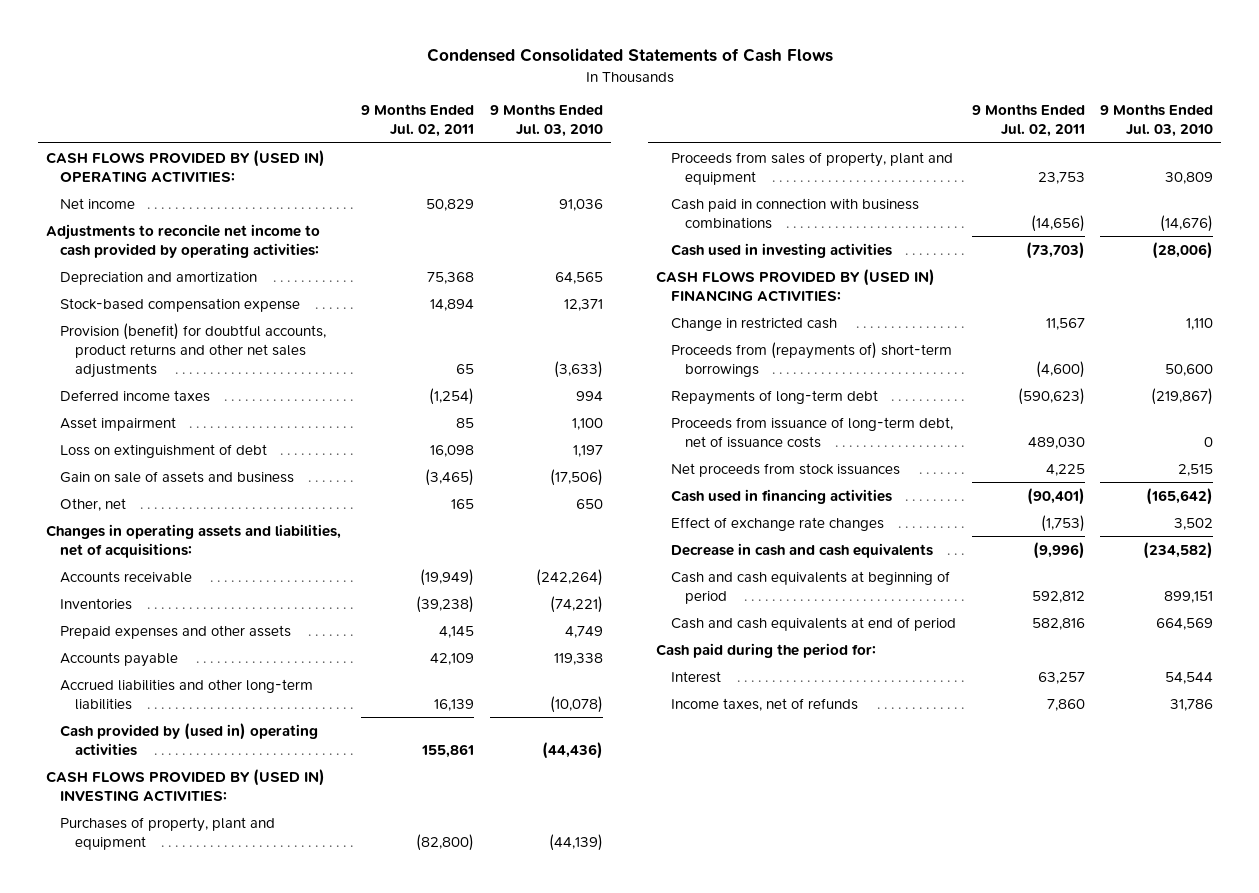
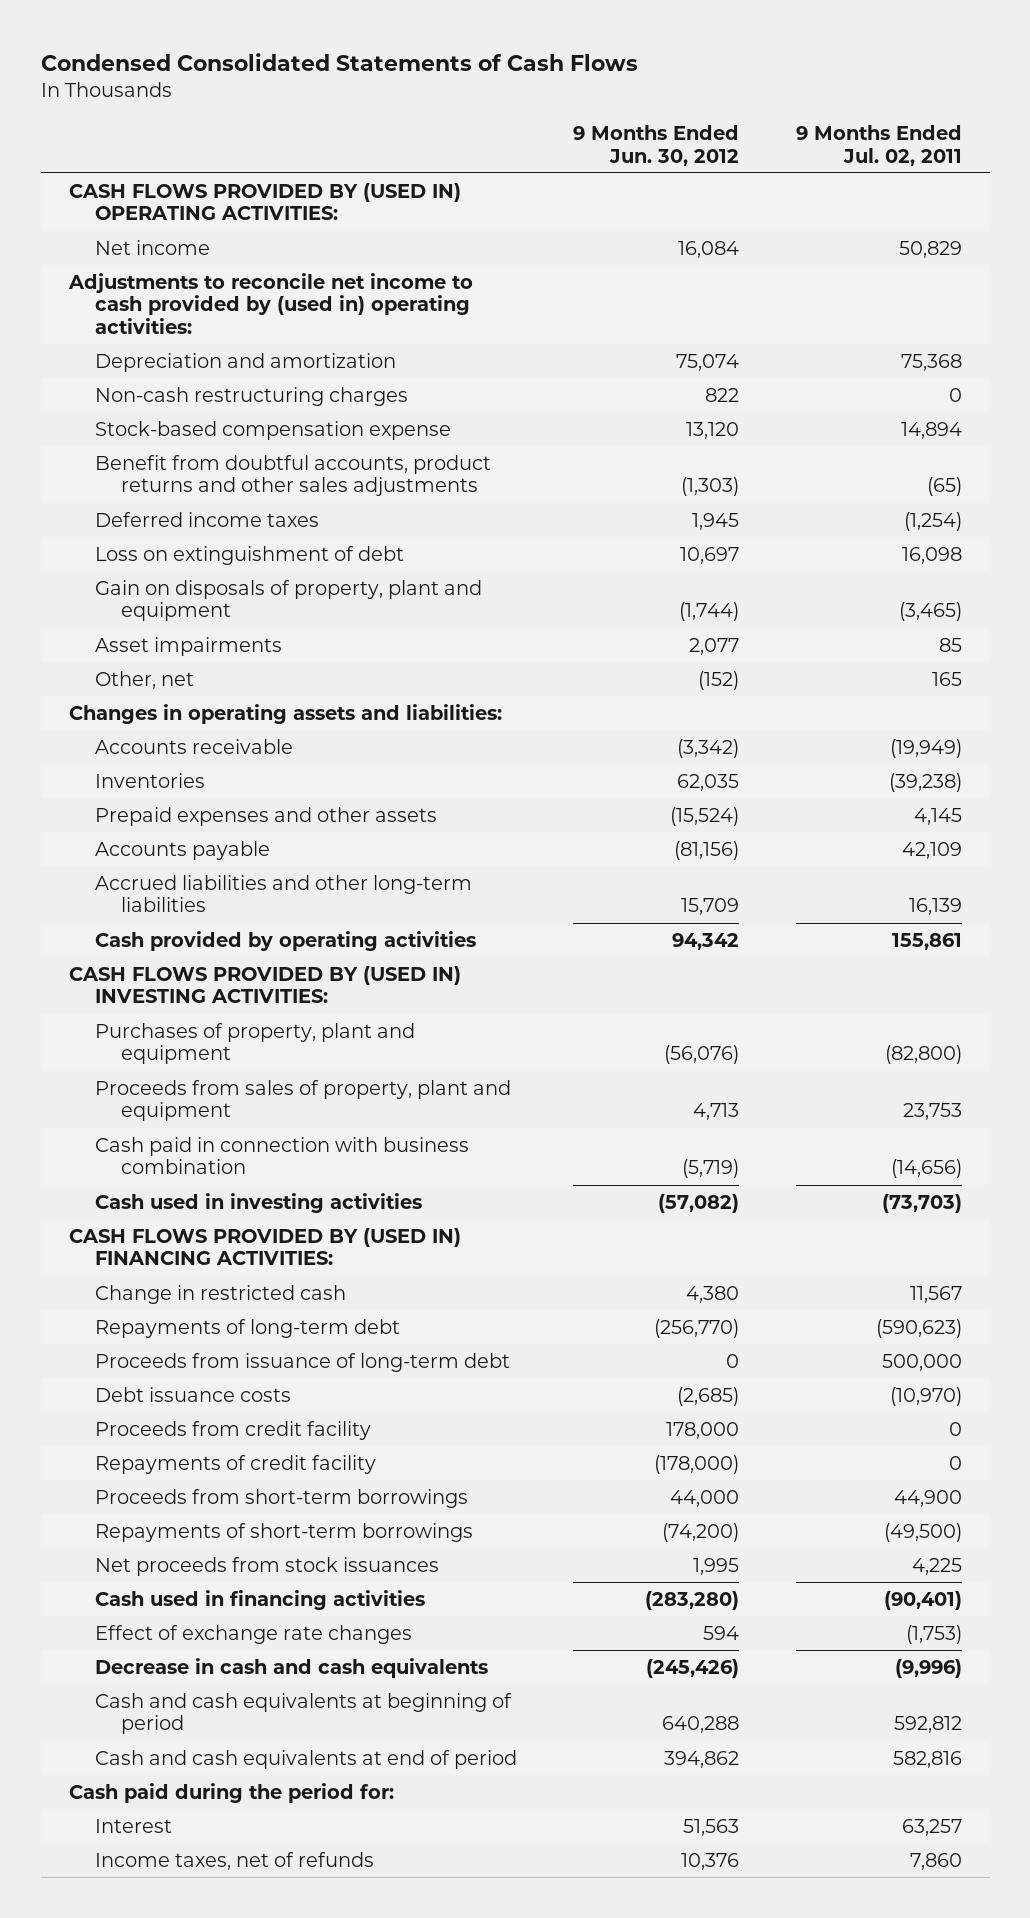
- | 9 Months Ended Jul. 02, 2011 | 9 Months Ended Jul. 03, 2010
+ | 9 Months Ended Jun. 30, 2012 | 9 Months Ended Jul. 02, 2011
- Adjustments to reconcile net income to cash provided by operating activities:
+ Adjustments to reconcile net income to cash provided by (used in) operating activities:
+ Non-cash restructuring charges | 822 | 0
- Provision (benefit) for doubtful accounts, product returns and other net sales adjustments | 65 | (3,633)
+ Benefit from doubtful accounts, product returns and other sales adjustments | (1,303) | (65)
- Asset impairment | 85 | 1,100
- Gain on sale of assets and business | (3,465) | (17,506)
+ Gain on disposals of property, plant and equipment | (1,744) | (3,465)
+ Asset impairments | 2,077 | 85
- Changes in operating assets and liabilities, net of acquisitions:
+ Changes in operating assets and liabilities:
- Cash provided by (used in) operating activities | 155,861 | (44,436)
+ Cash provided by operating activities | 94,342 | 155,861
- Cash paid in connection with business combinations | (14,656) | (14,676)
+ Cash paid in connection with business combination | (5,719) | (14,656)
- Proceeds from (repayments of) short-term borrowings | (4,600) | 50,600
- Proceeds from issuance of long-term debt, net of issuance costs | 489,030 | 0
+ Proceeds from issuance of long-term debt | 0 | 500,000
+ Debt issuance costs | (2,685) | (10,970)
+ Proceeds from credit facility | 178,000 | 0
+ Repayments of credit facility | (178,000) | 0
+ Proceeds from short-term borrowings | 44,000 | 44,900
+ Repayments of short-term borrowings | (74,200) | (49,500)

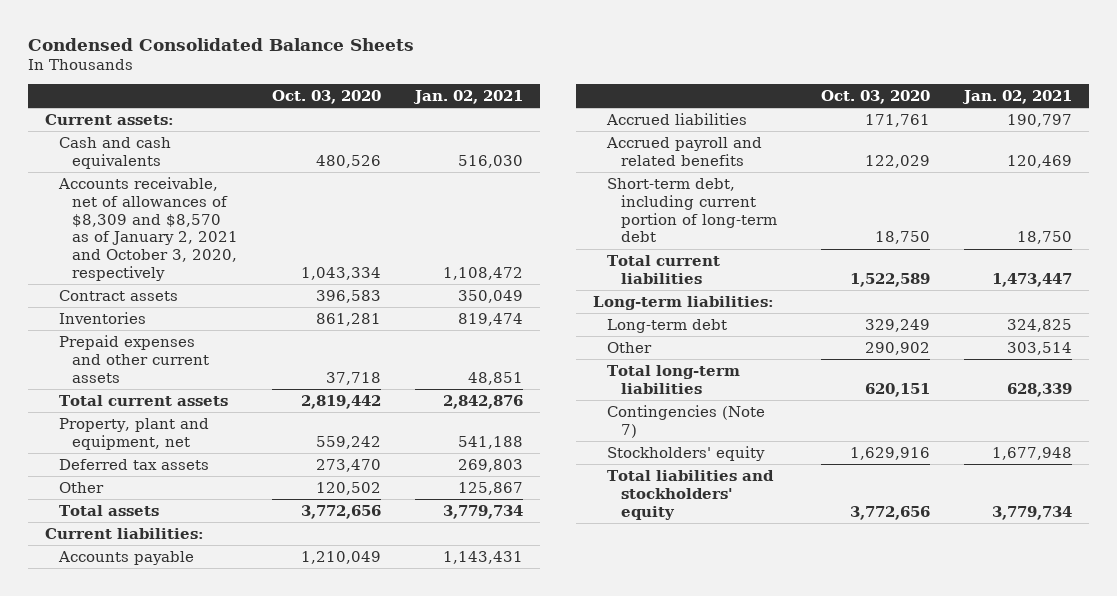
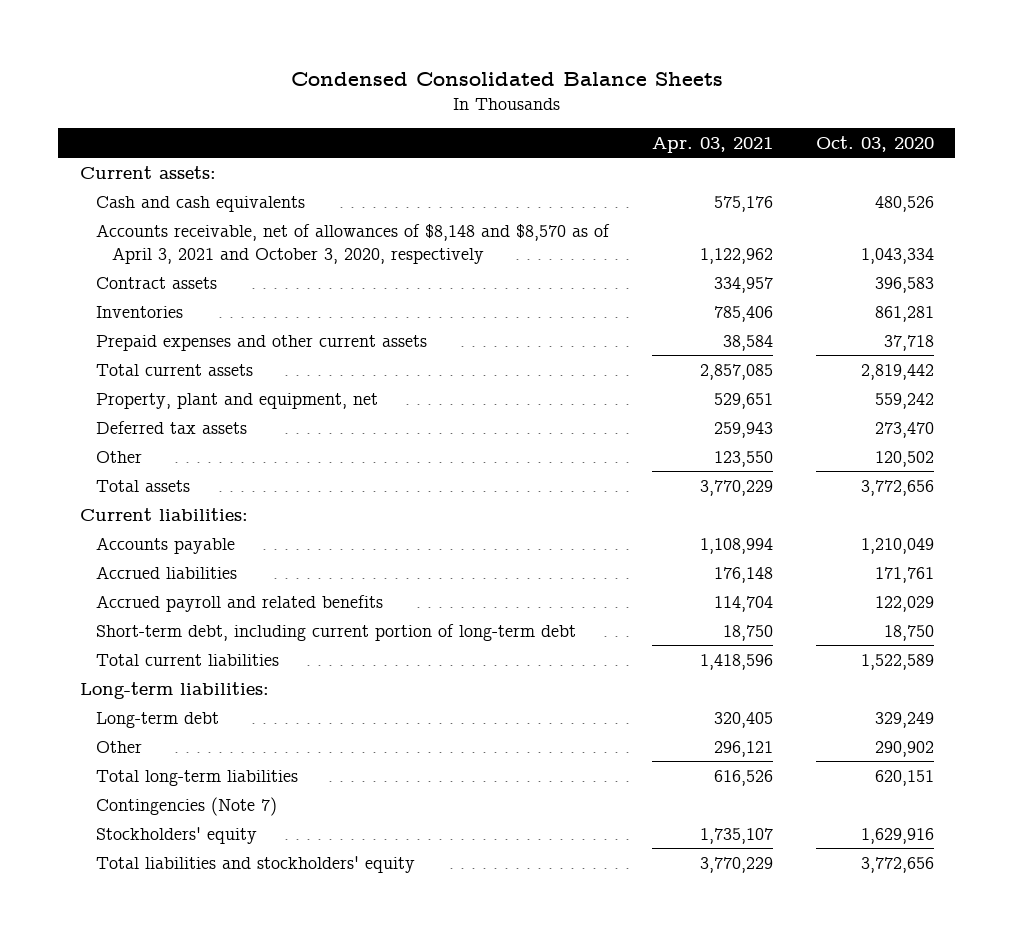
- | Oct. 03, 2020 | Jan. 02, 2021
+ | Apr. 03, 2021 | Oct. 03, 2020
- Accounts receivable, net of allowances of $8,309 and $8,570 as of January 2, 2021 and October 3, 2020, respectively | 1,043,334 | 1,108,472
+ Accounts receivable, net of allowances of $8,148 and $8,570 as of April 3, 2021 and October 3, 2020, respectively | 1,122,962 | 1,043,334

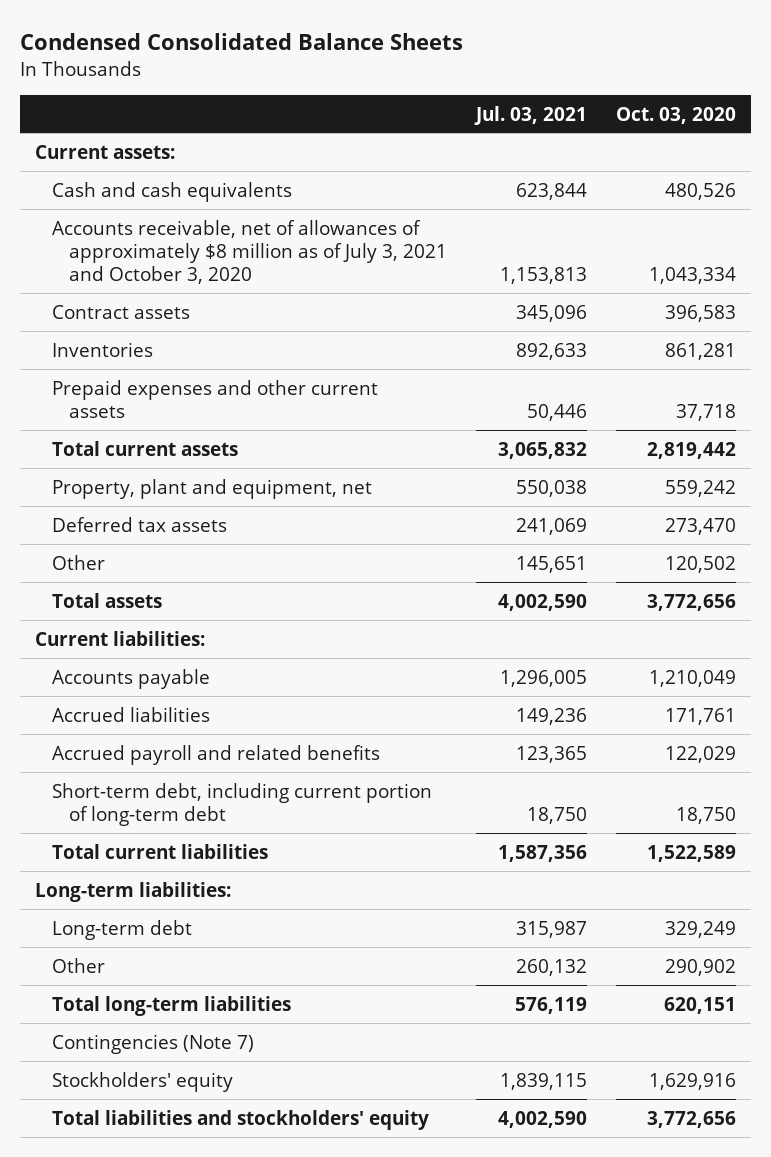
- | Apr. 03, 2021 | Oct. 03, 2020
+ | Jul. 03, 2021 | Oct. 03, 2020
- Accounts receivable, net of allowances of $8,148 and $8,570 as of April 3, 2021 and October 3, 2020, respectively | 1,122,962 | 1,043,334
+ Accounts receivable, net of allowances of approximately $8 million as of July 3, 2021 and October 3, 2020 | 1,153,813 | 1,043,334

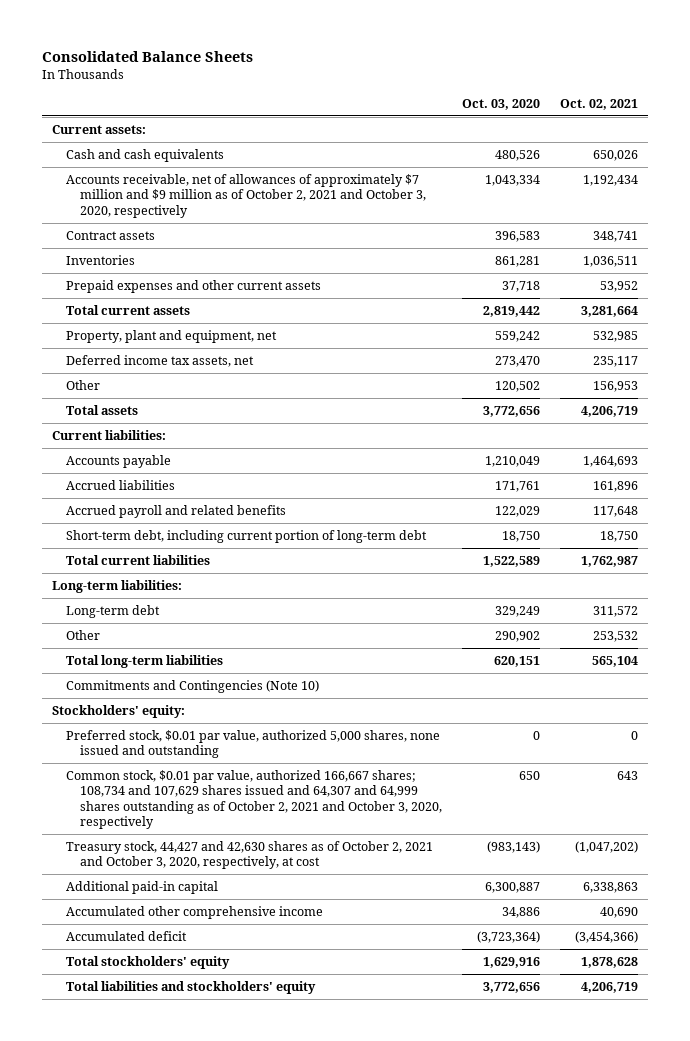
- Condensed Consolidated Balance Sheets
+ Consolidated Balance Sheets
- | Jul. 03, 2021 | Oct. 03, 2020
+ | Oct. 03, 2020 | Oct. 02, 2021
- Accounts receivable, net of allowances of approximately $8 million as of July 3, 2021 and October 3, 2020 | 1,153,813 | 1,043,334
+ Accounts receivable, net of allowances of approximately $7 million and $9 million as of October 2, 2021 and October 3, 2020, respectively | 1,043,334 | 1,192,434
- Deferred tax assets | 241,069 | 273,470
+ Deferred income tax assets, net | 273,470 | 235,117
- Contingencies (Note 7)
- Stockholders' equity | 1,839,115 | 1,629,916
+ Commitments and Contingencies (Note 10)
+ Stockholders' equity:
+ Preferred stock, $0.01 par value, authorized 5,000 shares, none issued and outstanding | 0 | 0
+ Common stock, $0.01 par value, authorized 166,667 shares; 108,734 and 107,629 shares issued and 64,307 and 64,999 shares outstanding as of October 2, 2021 and October 3, 2020, respectively | 650 | 643
+ Treasury stock, 44,427 and 42,630 shares as of October 2, 2021 and October 3, 2020, respectively, at cost | (983,143) | (1,047,202)
+ Additional paid-in capital | 6,300,887 | 6,338,863
+ Accumulated other comprehensive income | 34,886 | 40,690
+ Accumulated deficit | (3,723,364) | (3,454,366)
+ Total stockholders' equity | 1,629,916 | 1,878,628

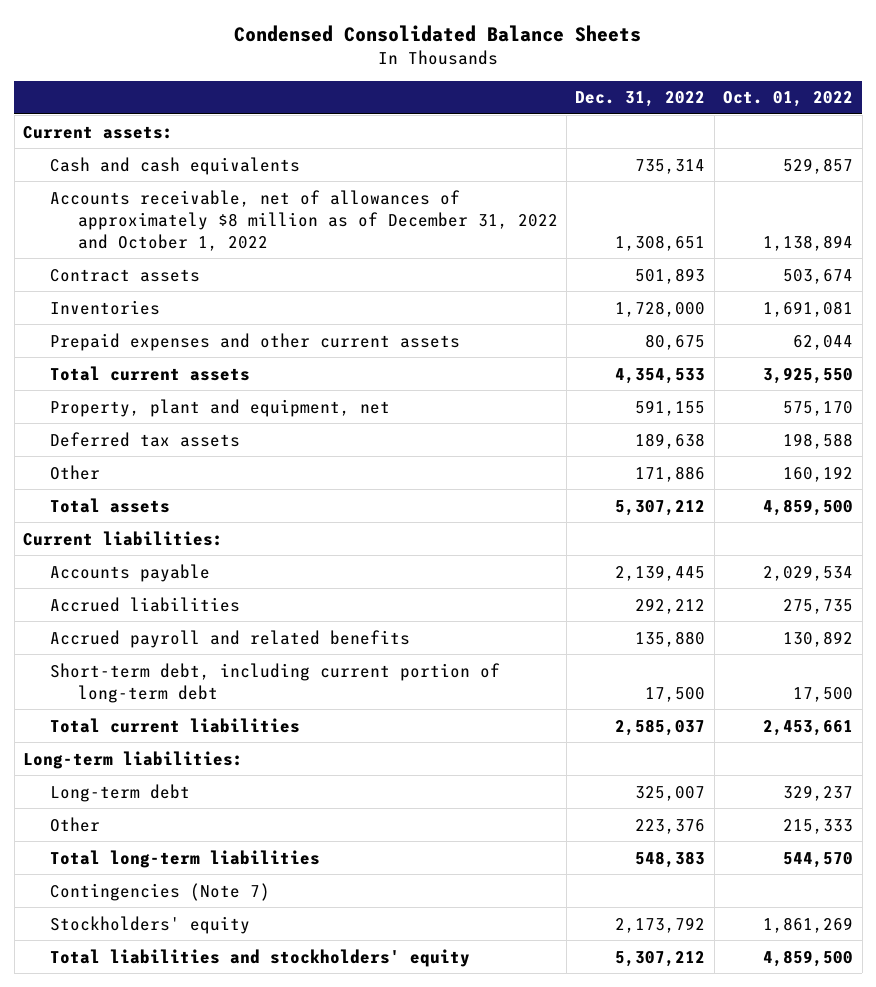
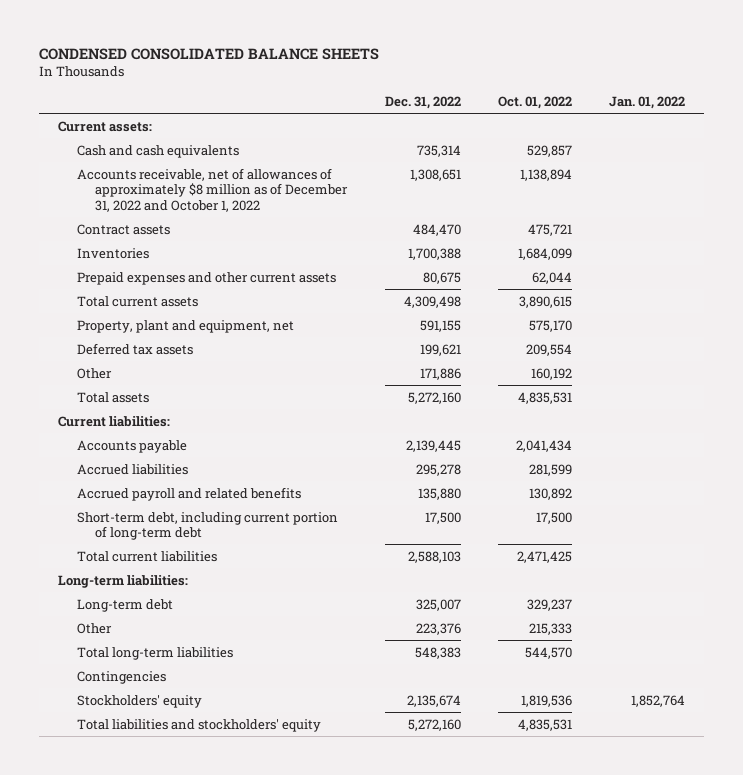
- Condensed Consolidated Balance Sheets
+ CONDENSED CONSOLIDATED BALANCE SHEETS
- | Dec. 31, 2022 | Oct. 01, 2022
+ | Dec. 31, 2022 | Oct. 01, 2022 | Jan. 01, 2022
- Contract assets | 501,893 | 503,674
- Inventories | 1,728,000 | 1,691,081
+ Contract assets | 484,470 | 475,721 |
+ Inventories | 1,700,388 | 1,684,099 |
- Total current assets | 4,354,533 | 3,925,550
+ Total current assets | 4,309,498 | 3,890,615 |
- Deferred tax assets | 189,638 | 198,588
+ Deferred tax assets | 199,621 | 209,554 |
- Total assets | 5,307,212 | 4,859,500
+ Total assets | 5,272,160 | 4,835,531 |
- Accounts payable | 2,139,445 | 2,029,534
- Accrued liabilities | 292,212 | 275,735
+ Accounts payable | 2,139,445 | 2,041,434 |
+ Accrued liabilities | 295,278 | 281,599 |
- Total current liabilities | 2,585,037 | 2,453,661
+ Total current liabilities | 2,588,103 | 2,471,425 |
- Contingencies (Note 7)
- Stockholders' equity | 2,173,792 | 1,861,269
- Total liabilities and stockholders' equity | 5,307,212 | 4,859,500
+ Contingencies
+ Stockholders' equity | 2,135,674 | 1,819,536 | 1,852,764
+ Total liabilities and stockholders' equity | 5,272,160 | 4,835,531 |

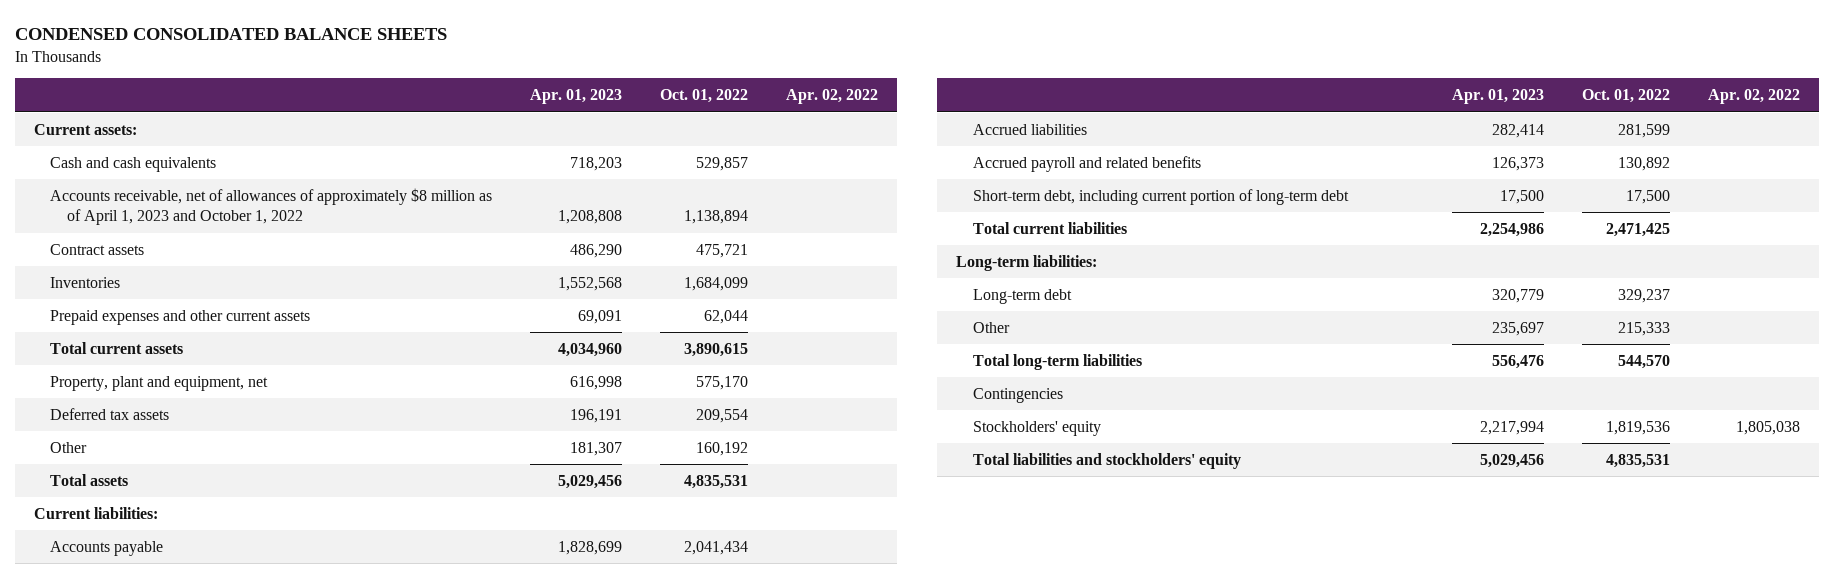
- | Dec. 31, 2022 | Oct. 01, 2022 | Jan. 01, 2022
+ | Apr. 01, 2023 | Oct. 01, 2022 | Apr. 02, 2022
- Accounts receivable, net of allowances of approximately $8 million as of December 31, 2022 and October 1, 2022 | 1,308,651 | 1,138,894 |
+ Accounts receivable, net of allowances of approximately $8 million as of April 1, 2023 and October 1, 2022 | 1,208,808 | 1,138,894 |

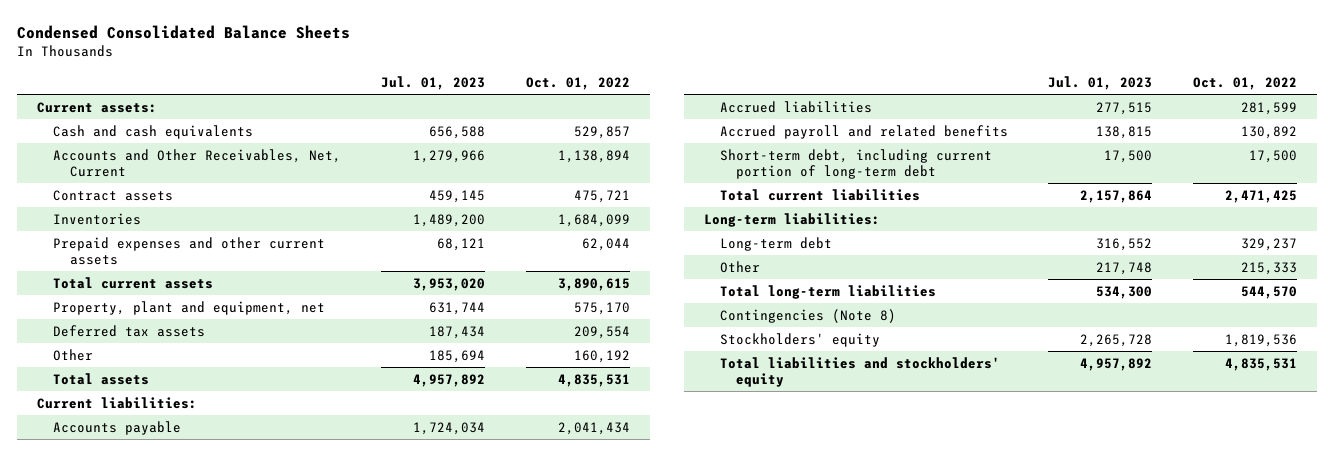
- CONDENSED CONSOLIDATED BALANCE SHEETS
+ Condensed Consolidated Balance Sheets
- | Apr. 01, 2023 | Oct. 01, 2022 | Apr. 02, 2022
+ | Jul. 01, 2023 | Oct. 01, 2022
- Accounts receivable, net of allowances of approximately $8 million as of April 1, 2023 and October 1, 2022 | 1,208,808 | 1,138,894 |
+ Accounts and Other Receivables, Net, Current | 1,279,966 | 1,138,894
- Contingencies
+ Contingencies (Note 8)

